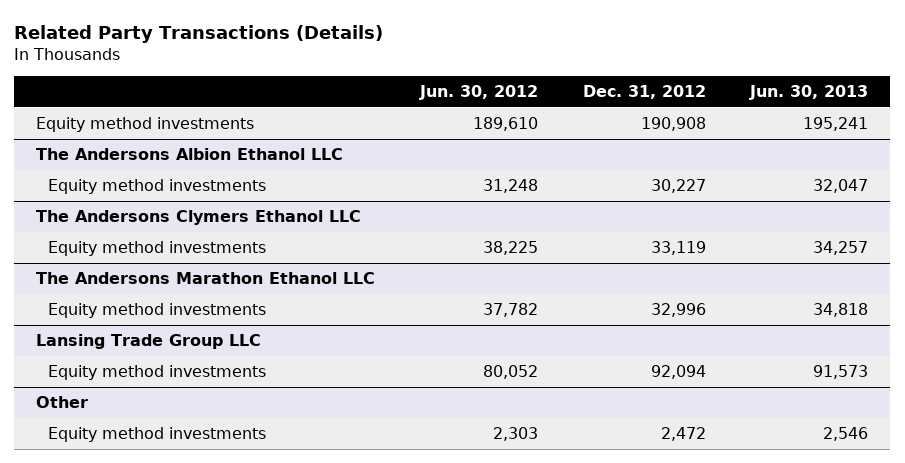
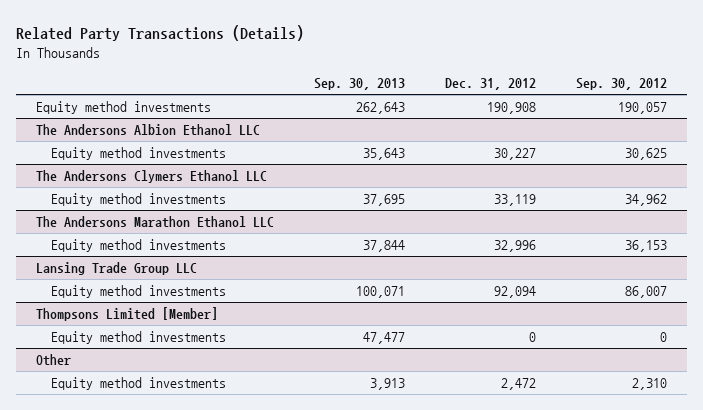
- | Jun. 30, 2012 | Dec. 31, 2012 | Jun. 30, 2013
+ | Sep. 30, 2013 | Dec. 31, 2012 | Sep. 30, 2012
+ Thompsons Limited [Member]
+ Equity method investments | 47,477 | 0 | 0

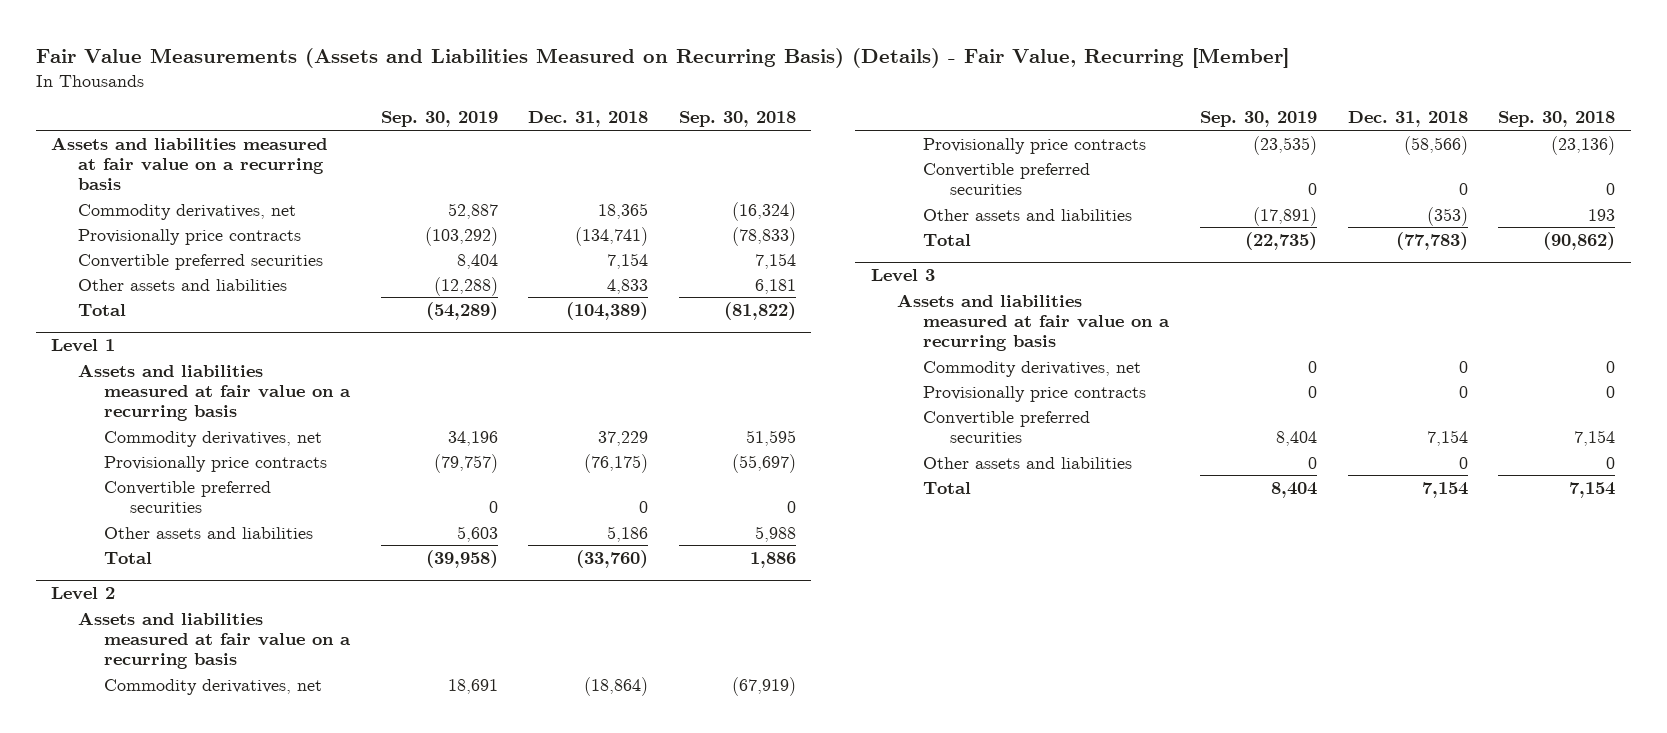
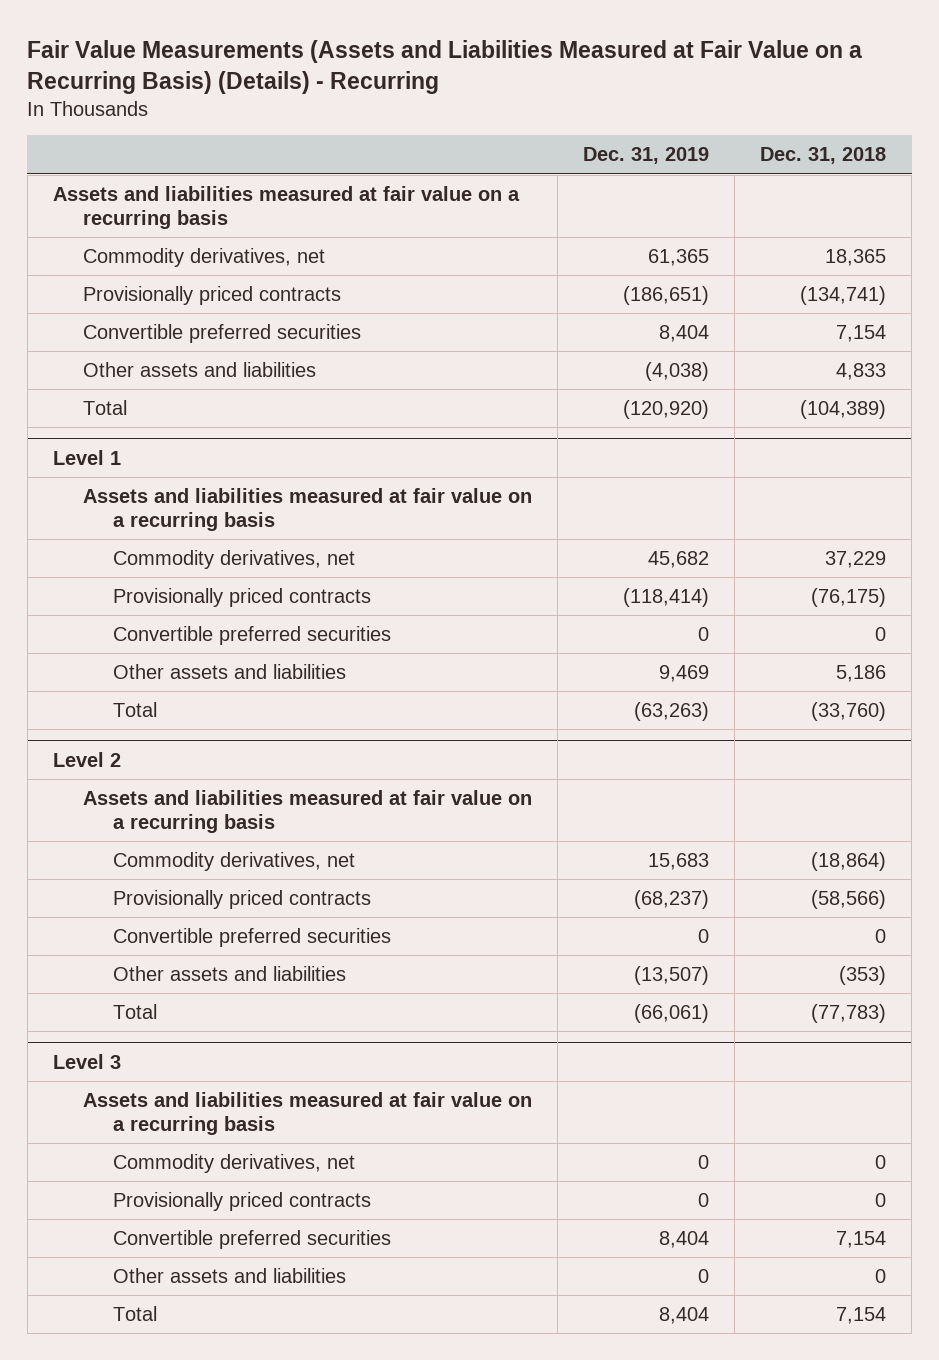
- Fair Value Measurements (Assets and Liabilities Measured on Recurring Basis) (Details) - Fair Value, Recurring [Member]
+ Fair Value Measurements (Assets and Liabilities Measured at Fair Value on a Recurring Basis) (Details) - Recurring
- | Sep. 30, 2019 | Dec. 31, 2018 | Sep. 30, 2018
+ | Dec. 31, 2019 | Dec. 31, 2018
- Provisionally price contracts | (103,292) | (134,741) | (78,833)
+ Provisionally priced contracts | (186,651) | (134,741)
@ Level 1
- Provisionally price contracts | (79,757) | (76,175) | (55,697)
+ Provisionally priced contracts | (118,414) | (76,175)
@ Level 2
- Provisionally price contracts | (23,535) | (58,566) | (23,136)
+ Provisionally priced contracts | (68,237) | (58,566)
@ Level 3
- Provisionally price contracts | 0 | 0 | 0
+ Provisionally priced contracts | 0 | 0

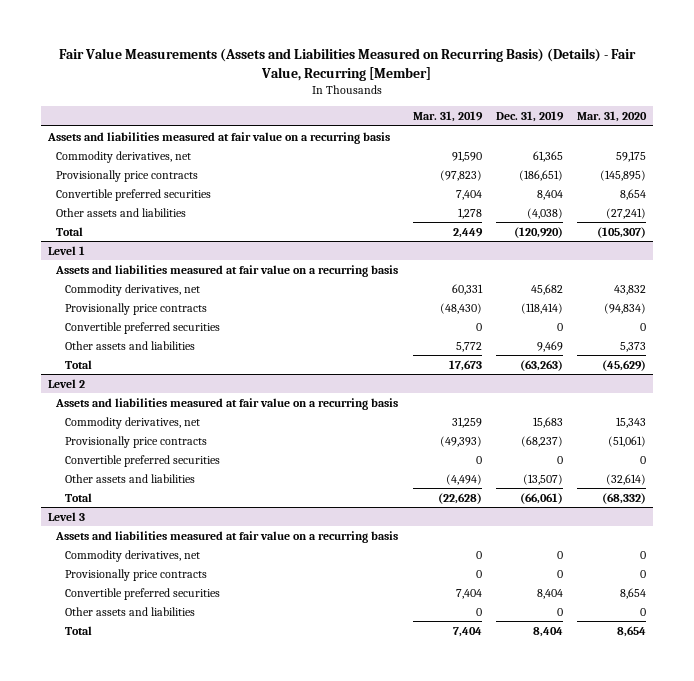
- Fair Value Measurements (Assets and Liabilities Measured at Fair Value on a Recurring Basis) (Details) - Recurring
+ Fair Value Measurements (Assets and Liabilities Measured on Recurring Basis) (Details) - Fair Value, Recurring [Member]
- | Dec. 31, 2019 | Dec. 31, 2018
+ | Mar. 31, 2019 | Dec. 31, 2019 | Mar. 31, 2020
- Provisionally priced contracts | (186,651) | (134,741)
+ Provisionally price contracts | (97,823) | (186,651) | (145,895)
@ Level 1
- Provisionally priced contracts | (118,414) | (76,175)
+ Provisionally price contracts | (48,430) | (118,414) | (94,834)
@ Level 2
- Provisionally priced contracts | (68,237) | (58,566)
+ Provisionally price contracts | (49,393) | (68,237) | (51,061)
@ Level 3
- Provisionally priced contracts | 0 | 0
+ Provisionally price contracts | 0 | 0 | 0

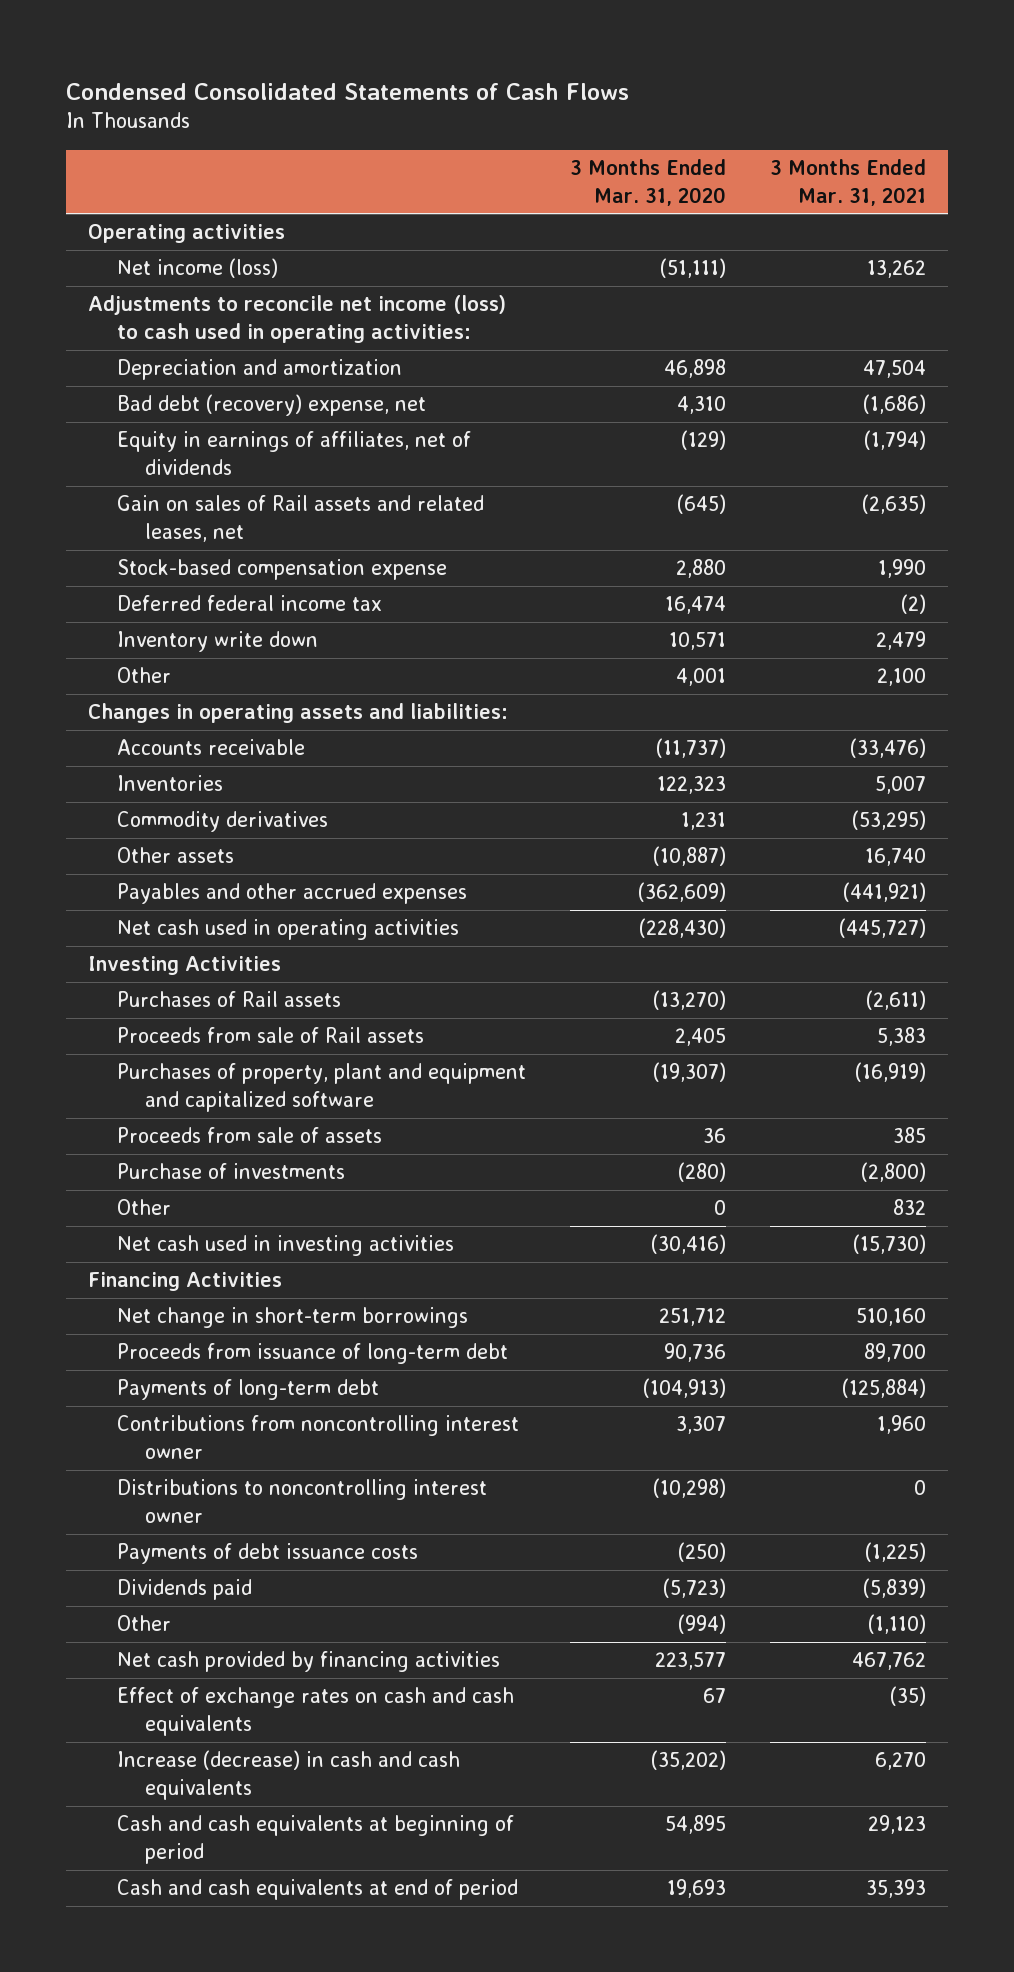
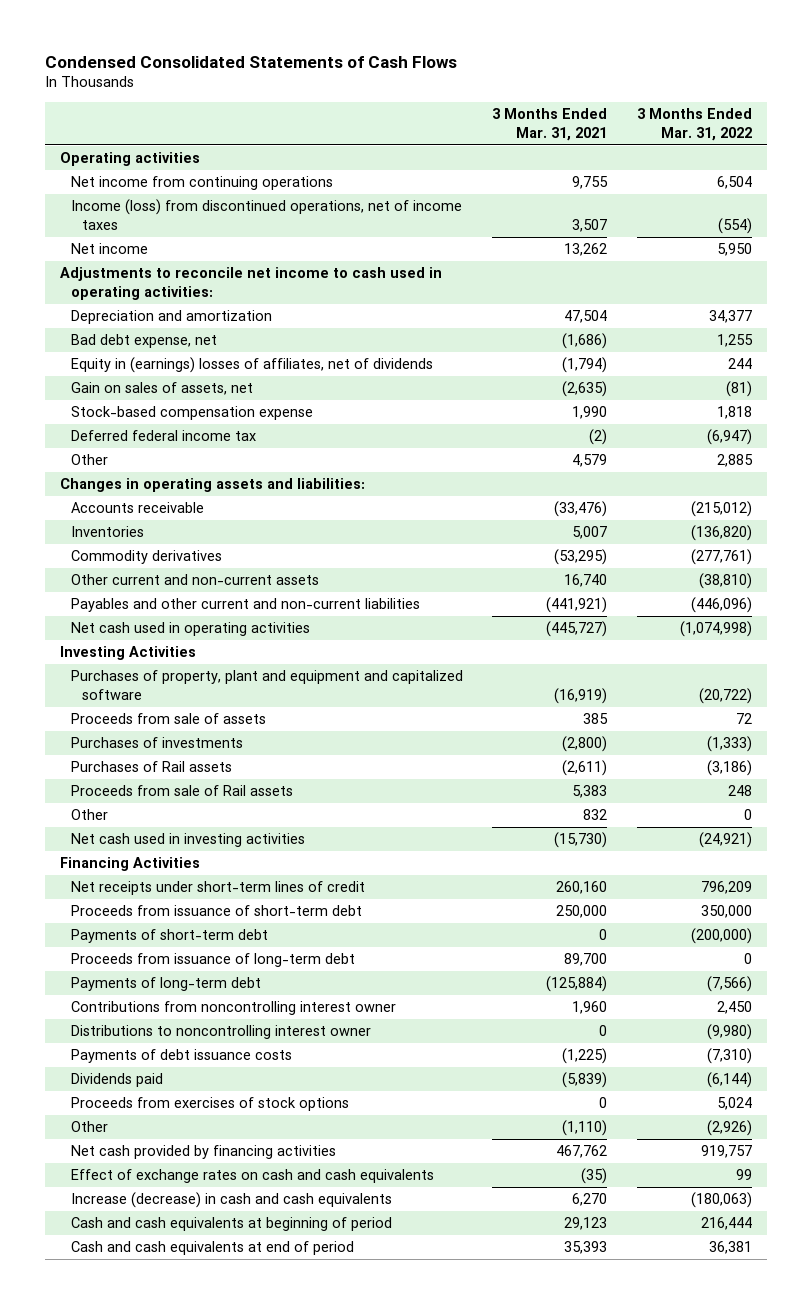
- | 3 Months Ended Mar. 31, 2020 | 3 Months Ended Mar. 31, 2021
+ | 3 Months Ended Mar. 31, 2021 | 3 Months Ended Mar. 31, 2022
- Net income (loss) | (51,111) | 13,262
- Adjustments to reconcile net income (loss) to cash used in operating activities:
+ Net income from continuing operations | 9,755 | 6,504
+ Income (loss) from discontinued operations, net of income taxes | 3,507 | (554)
+ Net income | 13,262 | 5,950
+ Adjustments to reconcile net income to cash used in operating activities:
- Bad debt (recovery) expense, net | 4,310 | (1,686)
- Equity in earnings of affiliates, net of dividends | (129) | (1,794)
- Gain on sales of Rail assets and related leases, net | (645) | (2,635)
+ Bad debt expense, net | (1,686) | 1,255
+ Equity in (earnings) losses of affiliates, net of dividends | (1,794) | 244
+ Gain on sales of assets, net | (2,635) | (81)
- Inventory write down | 10,571 | 2,479
- Other | 4,001 | 2,100
+ Other | 4,579 | 2,885
- Other assets | (10,887) | 16,740
- Payables and other accrued expenses | (362,609) | (441,921)
+ Other current and non-current assets | 16,740 | (38,810)
+ Payables and other current and non-current liabilities | (441,921) | (446,096)
- Purchase of investments | (280) | (2,800)
+ Purchases of investments | (2,800) | (1,333)
moved down: Purchases of Rail assets | (2,611) | (3,186)
moved down: Proceeds from sale of Rail assets | 5,383 | 248
- Net change in short-term borrowings | 251,712 | 510,160
+ Net receipts under short-term lines of credit | 260,160 | 796,209
+ Proceeds from issuance of short-term debt | 250,000 | 350,000
+ Payments of short-term debt | 0 | (200,000)
+ Proceeds from exercises of stock options | 0 | 5,024

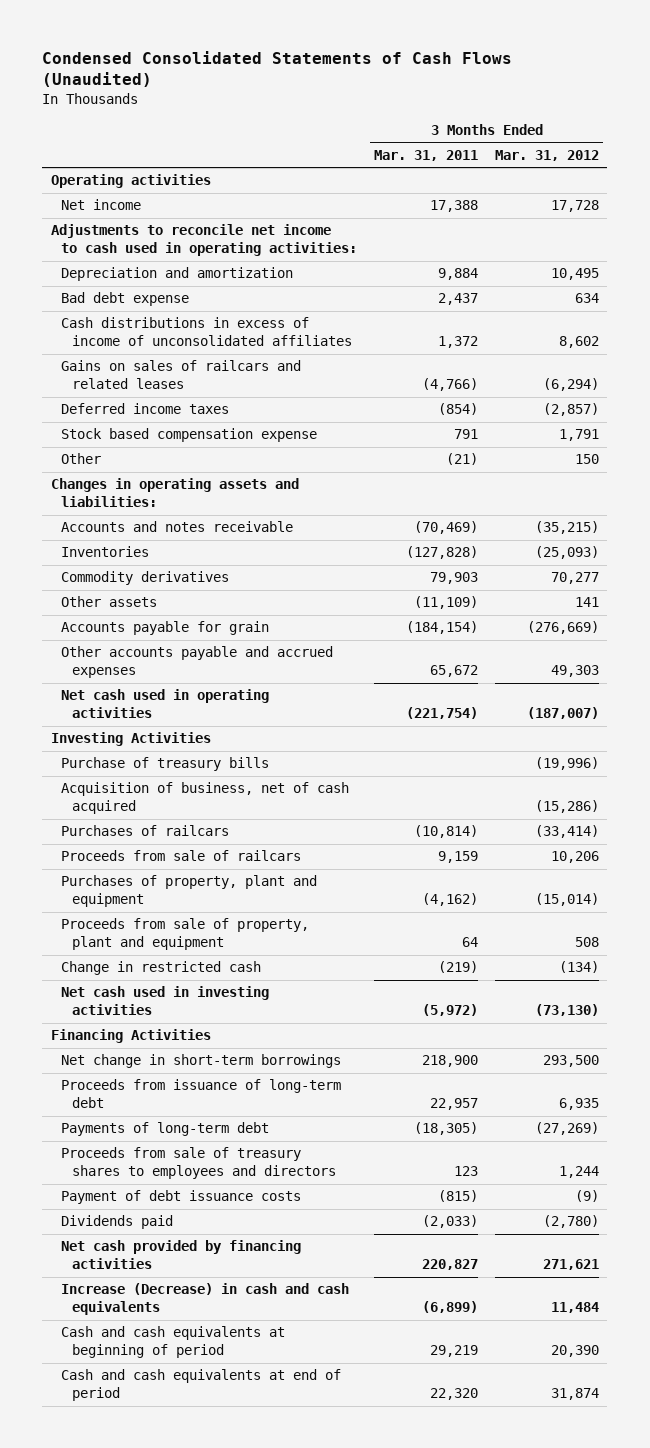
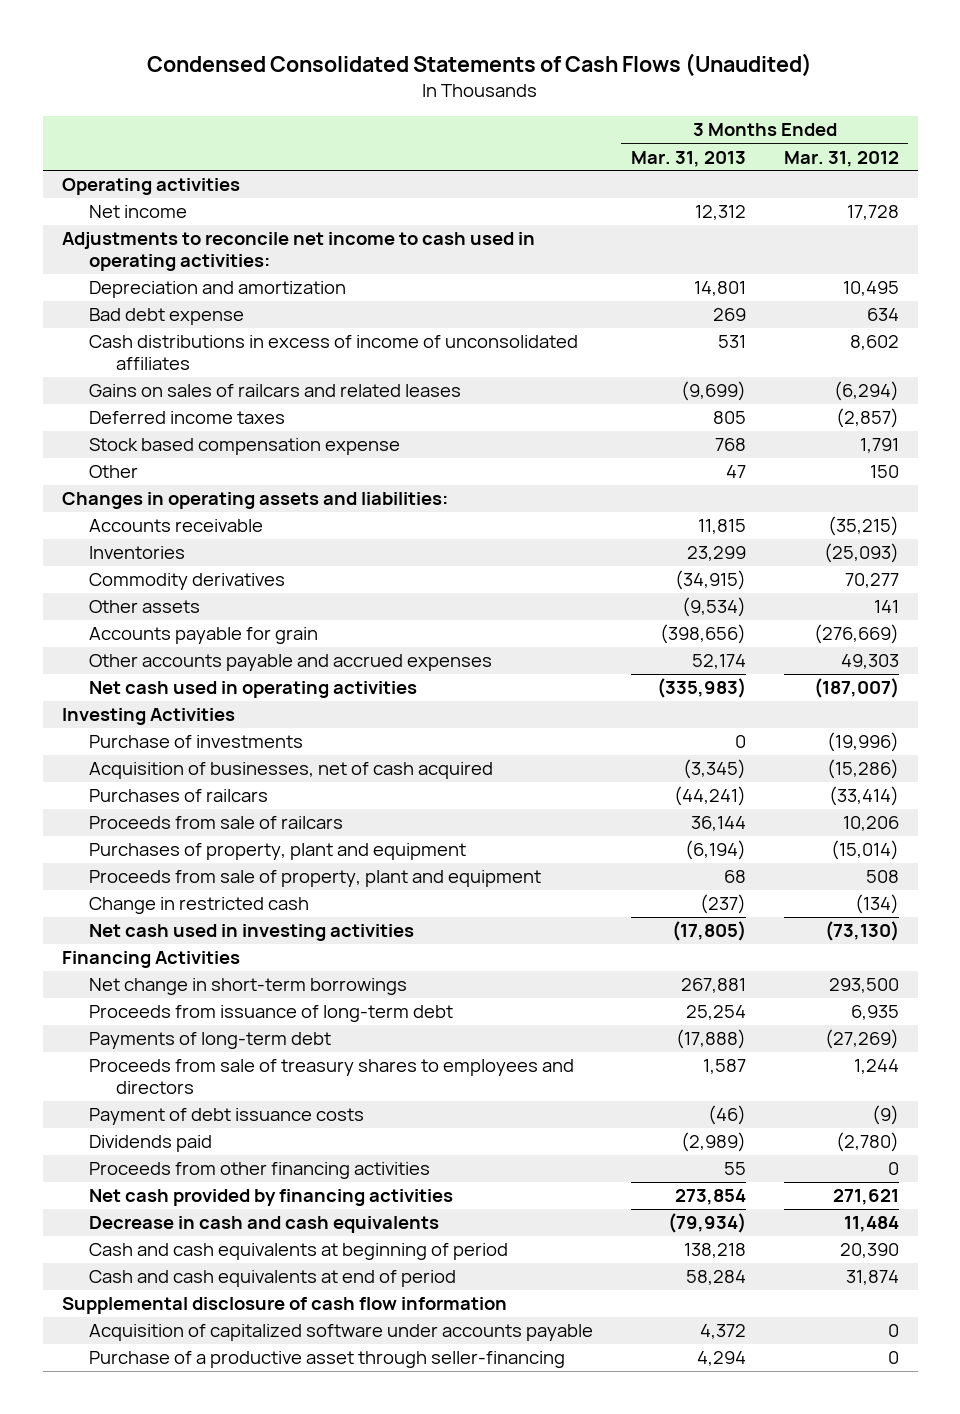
- | 3 Months Ended Mar. 31, 2011 | 3 Months Ended Mar. 31, 2012
+ | 3 Months Ended Mar. 31, 2013 | 3 Months Ended Mar. 31, 2012
- Accounts and notes receivable | (70,469) | (35,215)
+ Accounts receivable | 11,815 | (35,215)
- Purchase of treasury bills | | (19,996)
- Acquisition of business, net of cash acquired | | (15,286)
+ Purchase of investments | 0 | (19,996)
+ Acquisition of businesses, net of cash acquired | (3,345) | (15,286)
+ Proceeds from other financing activities | 55 | 0
- Increase (Decrease) in cash and cash equivalents | (6,899) | 11,484
+ Decrease in cash and cash equivalents | (79,934) | 11,484
+ Supplemental disclosure of cash flow information
+ Acquisition of capitalized software under accounts payable | 4,372 | 0
+ Purchase of a productive asset through seller-financing | 4,294 | 0

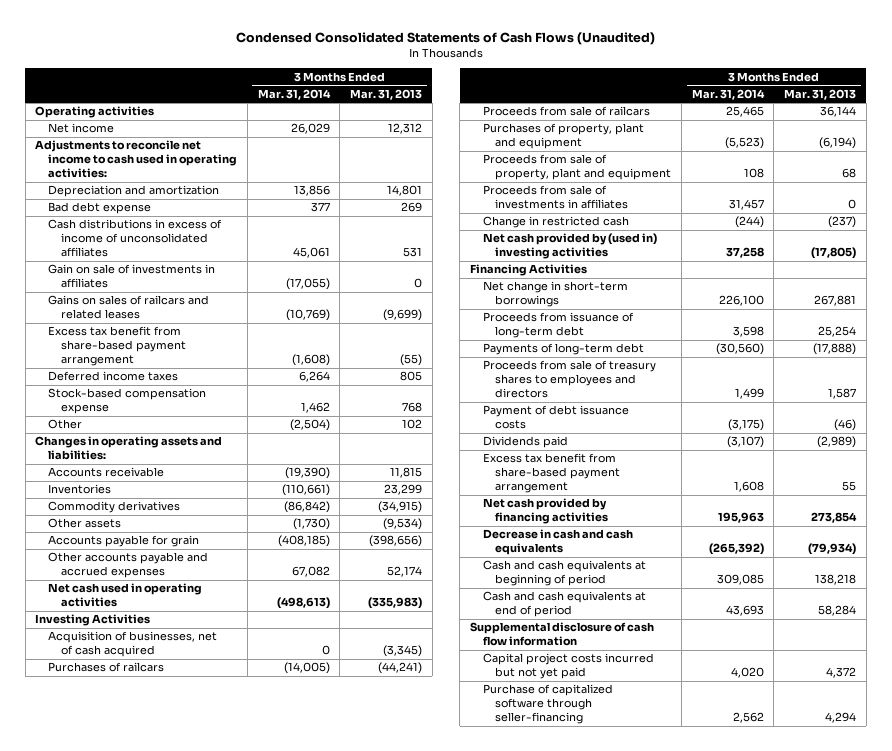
- | 3 Months Ended Mar. 31, 2013 | 3 Months Ended Mar. 31, 2012
+ | 3 Months Ended Mar. 31, 2014 | 3 Months Ended Mar. 31, 2013
+ Gain on sale of investments in affiliates | (17,055) | 0
+ Excess tax benefit from share-based payment arrangement | (1,608) | (55)
- Stock based compensation expense | 768 | 1,791
- Other | 47 | 150
+ Stock-based compensation expense | 1,462 | 768
+ Other | (2,504) | 102
- Purchase of investments | 0 | (19,996)
+ Proceeds from sale of investments in affiliates | 31,457 | 0
- Net cash used in investing activities | (17,805) | (73,130)
+ Net cash provided by (used in) investing activities | 37,258 | (17,805)
- Proceeds from other financing activities | 55 | 0
+ Excess tax benefit from share-based payment arrangement | 1,608 | 55
- Acquisition of capitalized software under accounts payable | 4,372 | 0
- Purchase of a productive asset through seller-financing | 4,294 | 0
+ Capital project costs incurred but not yet paid | 4,020 | 4,372
+ Purchase of capitalized software through seller-financing | 2,562 | 4,294

